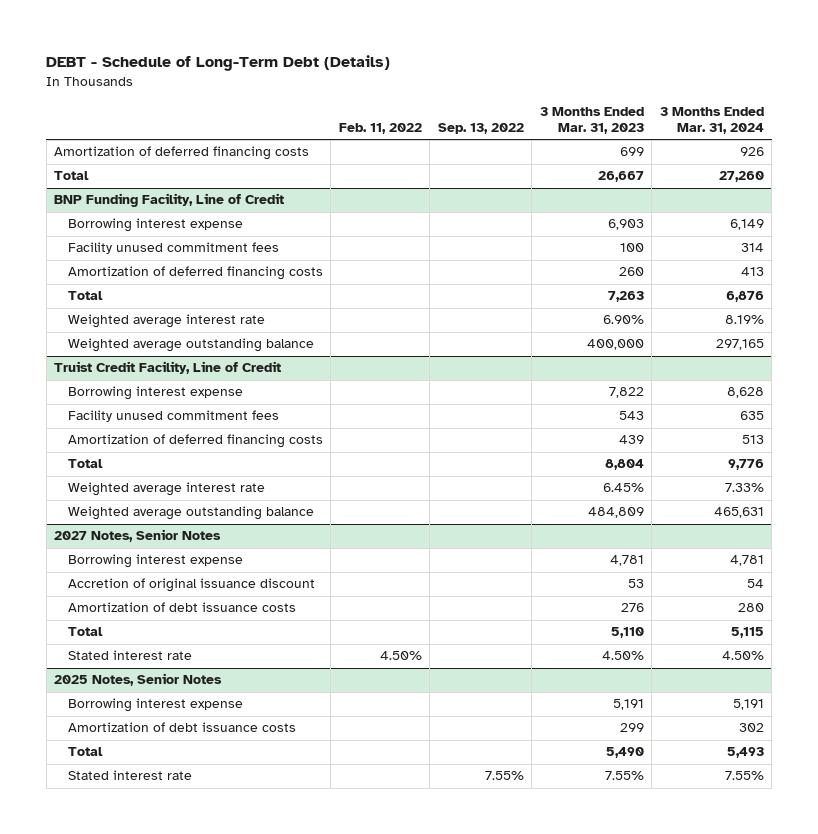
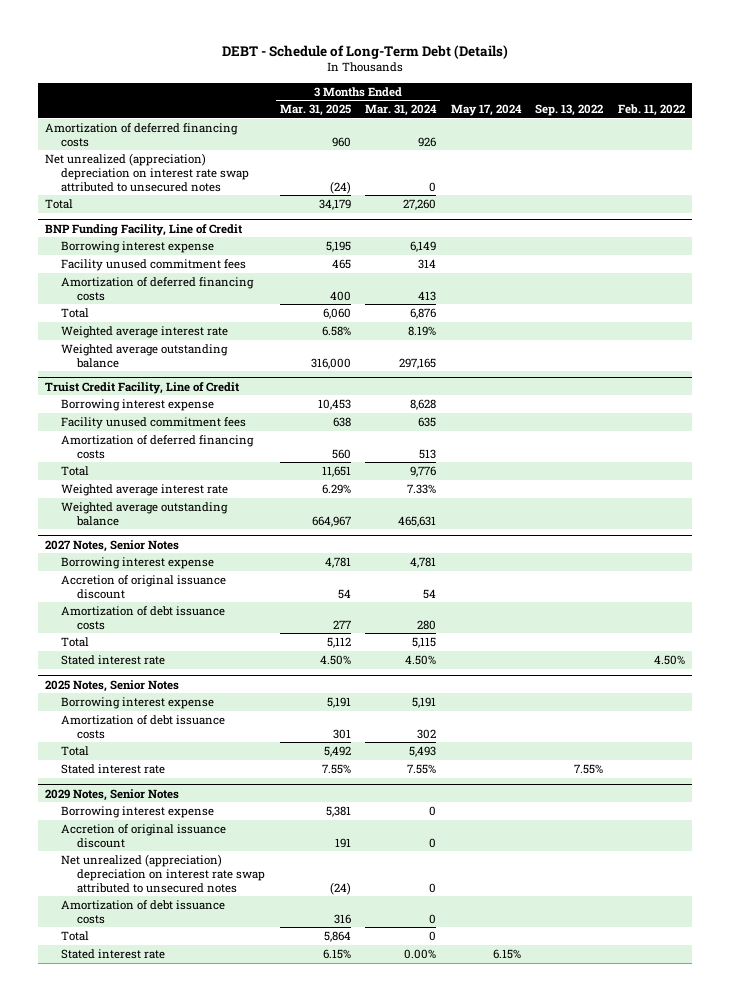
- | Feb. 11, 2022 | Sep. 13, 2022 | 3 Months Ended Mar. 31, 2023 | 3 Months Ended Mar. 31, 2024
+ | 3 Months Ended Mar. 31, 2025 | 3 Months Ended Mar. 31, 2024 | May 17, 2024 | Sep. 13, 2022 | Feb. 11, 2022
+ Net unrealized (appreciation) depreciation on interest rate swap attributed to unsecured notes | (24) | 0 | | |
+ 2029 Notes, Senior Notes
+ Borrowing interest expense | 5,381 | 0 | | |
+ Accretion of original issuance discount | 191 | 0 | | |
+ Net unrealized (appreciation) depreciation on interest rate swap attributed to unsecured notes | (24) | 0 | | |
+ Amortization of debt issuance costs | 316 | 0 | | |
+ Total | 5,864 | 0 | | |
+ Stated interest rate | 6.15% | 0.00% | 6.15% | |

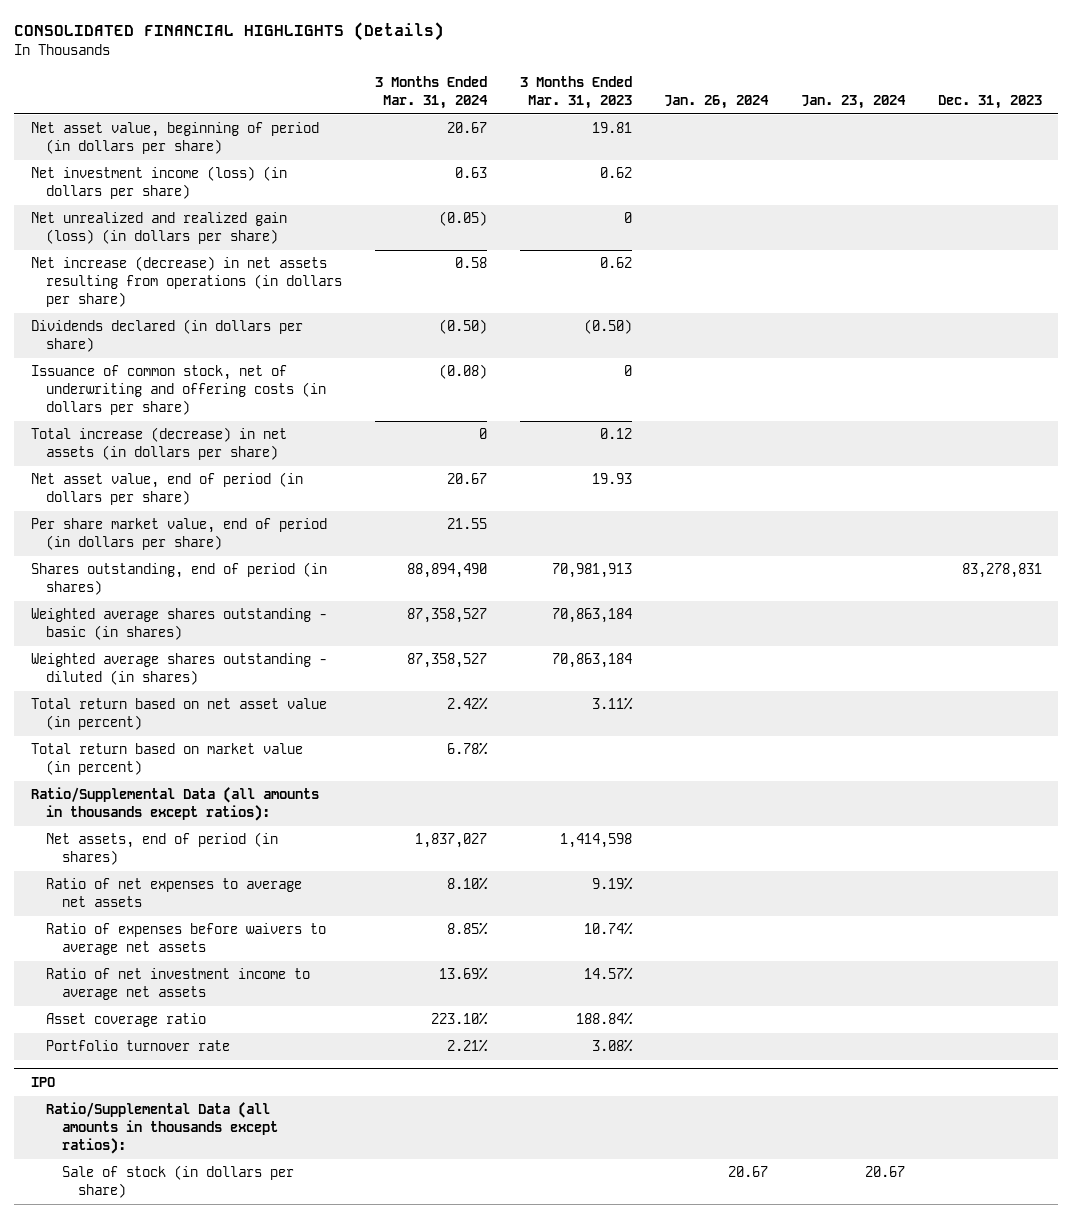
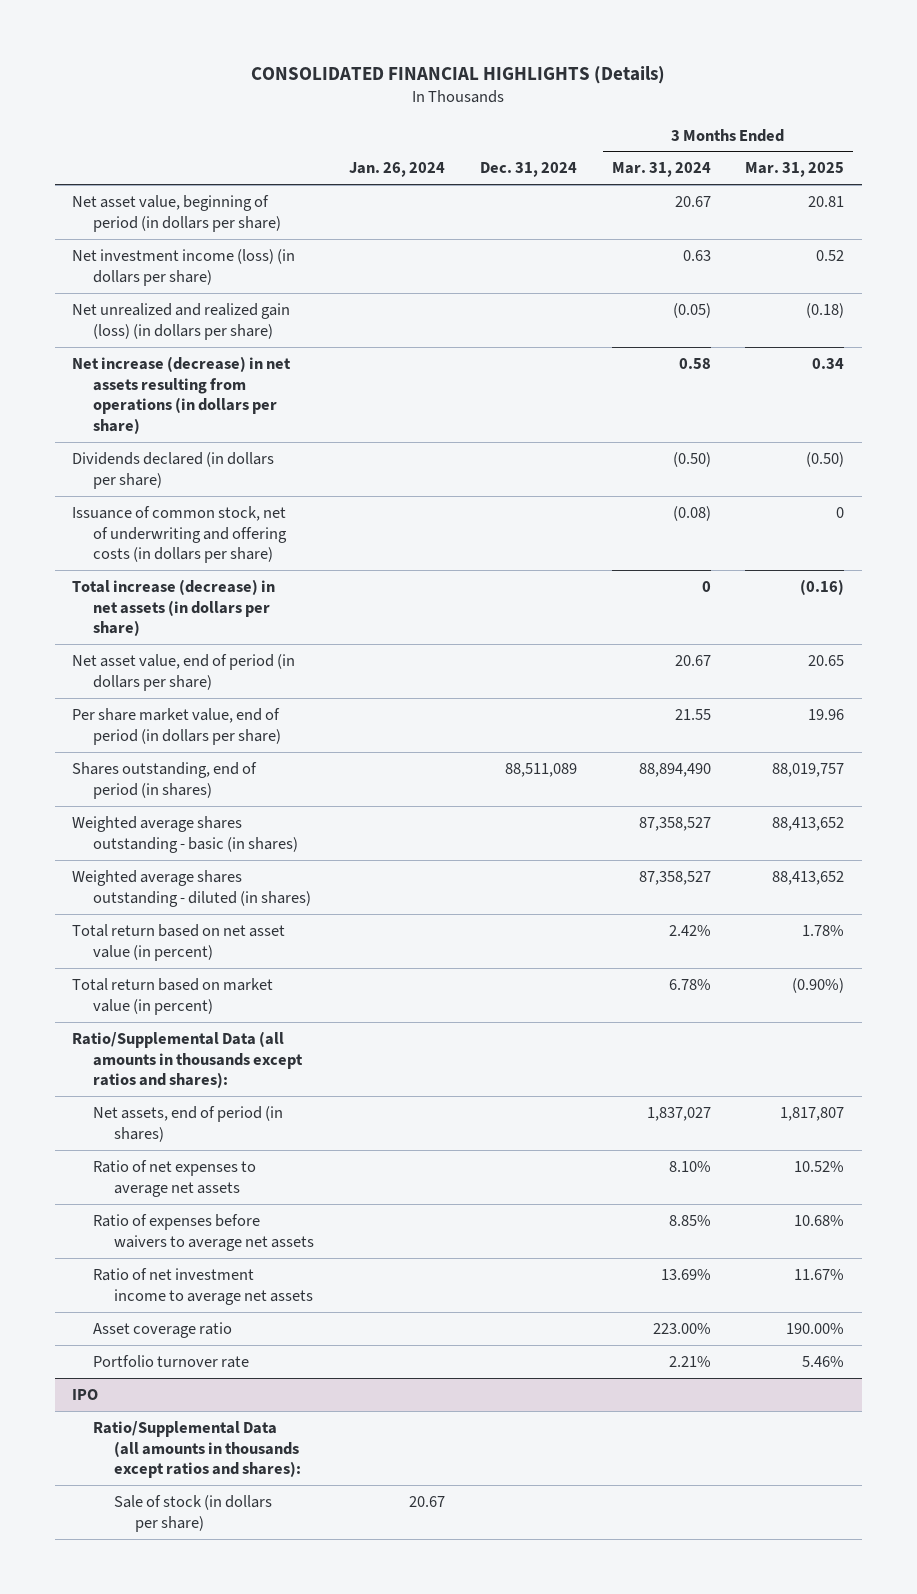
- | 3 Months Ended Mar. 31, 2024 | 3 Months Ended Mar. 31, 2023 | Jan. 26, 2024 | Jan. 23, 2024 | Dec. 31, 2023
+ | Jan. 26, 2024 | Dec. 31, 2024 | 3 Months Ended Mar. 31, 2024 | 3 Months Ended Mar. 31, 2025
- Ratio/Supplemental Data (all amounts in thousands except ratios):
+ Ratio/Supplemental Data (all amounts in thousands except ratios and shares):
- Asset coverage ratio | 223.10% | 188.84% | | |
+ Asset coverage ratio | | | 223.00% | 190.00%
@ IPO
- Ratio/Supplemental Data (all amounts in thousands except ratios):
+ Ratio/Supplemental Data (all amounts in thousands except ratios and shares):

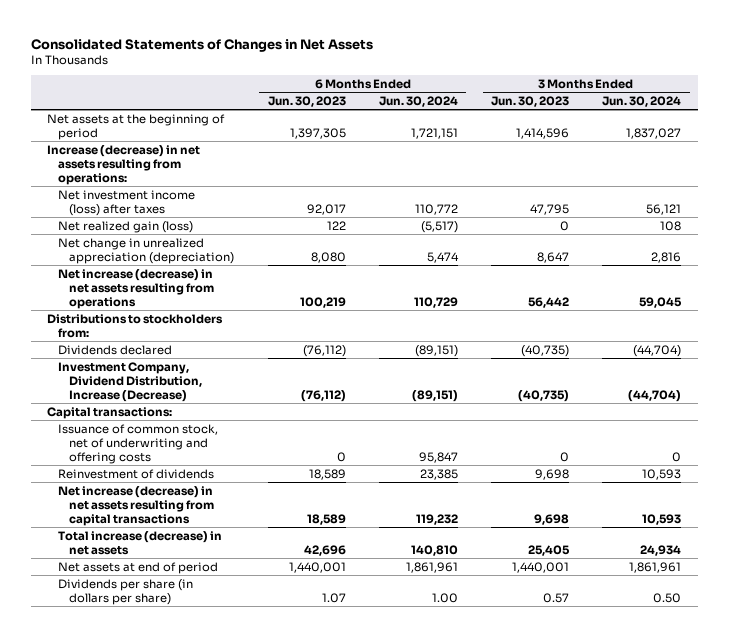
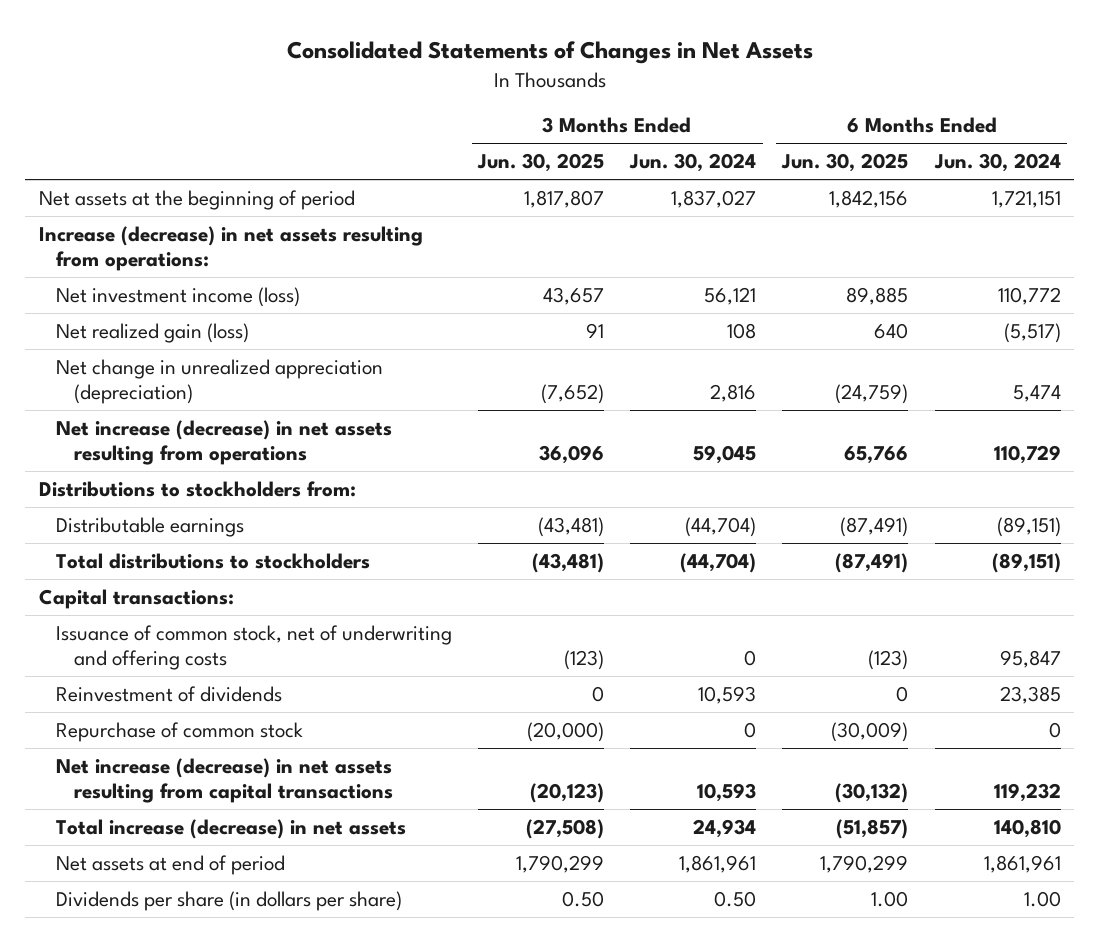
- | 6 Months Ended Jun. 30, 2023 | 6 Months Ended Jun. 30, 2024 | 3 Months Ended Jun. 30, 2023 | 3 Months Ended Jun. 30, 2024
+ | 3 Months Ended Jun. 30, 2025 | 3 Months Ended Jun. 30, 2024 | 6 Months Ended Jun. 30, 2025 | 6 Months Ended Jun. 30, 2024
- Net investment income (loss) after taxes | 92,017 | 110,772 | 47,795 | 56,121
+ Net investment income (loss) | 43,657 | 56,121 | 89,885 | 110,772
- Dividends declared | (76,112) | (89,151) | (40,735) | (44,704)
- Investment Company, Dividend Distribution, Increase (Decrease) | (76,112) | (89,151) | (40,735) | (44,704)
+ Distributable earnings | (43,481) | (44,704) | (87,491) | (89,151)
+ Total distributions to stockholders | (43,481) | (44,704) | (87,491) | (89,151)
+ Repurchase of common stock | (20,000) | 0 | (30,009) | 0

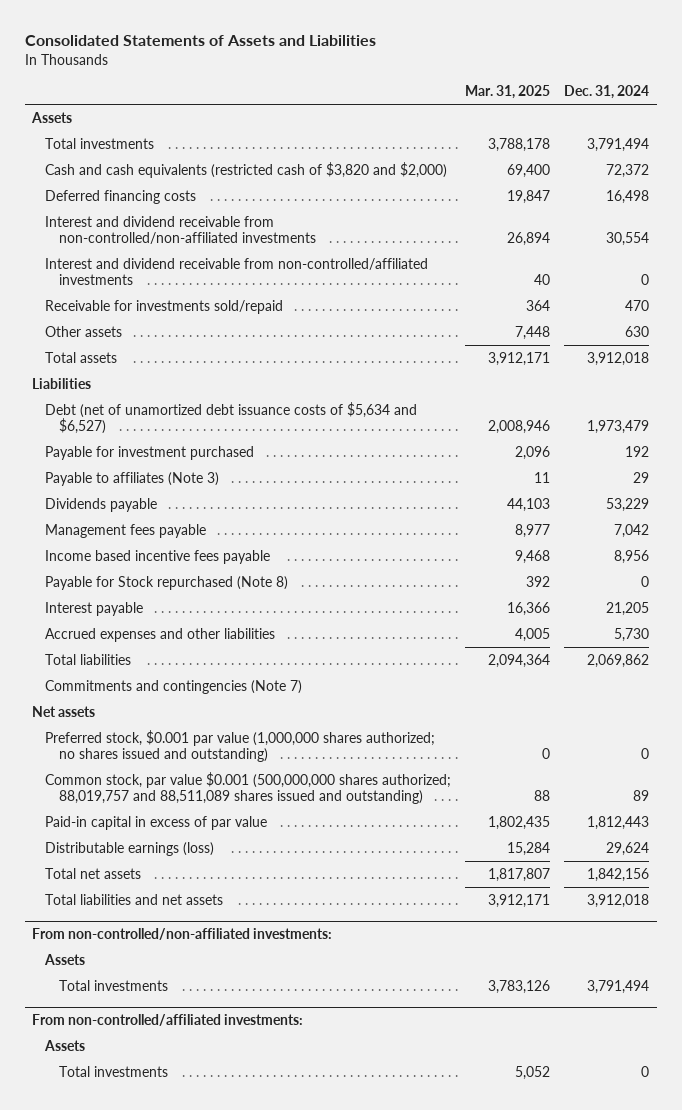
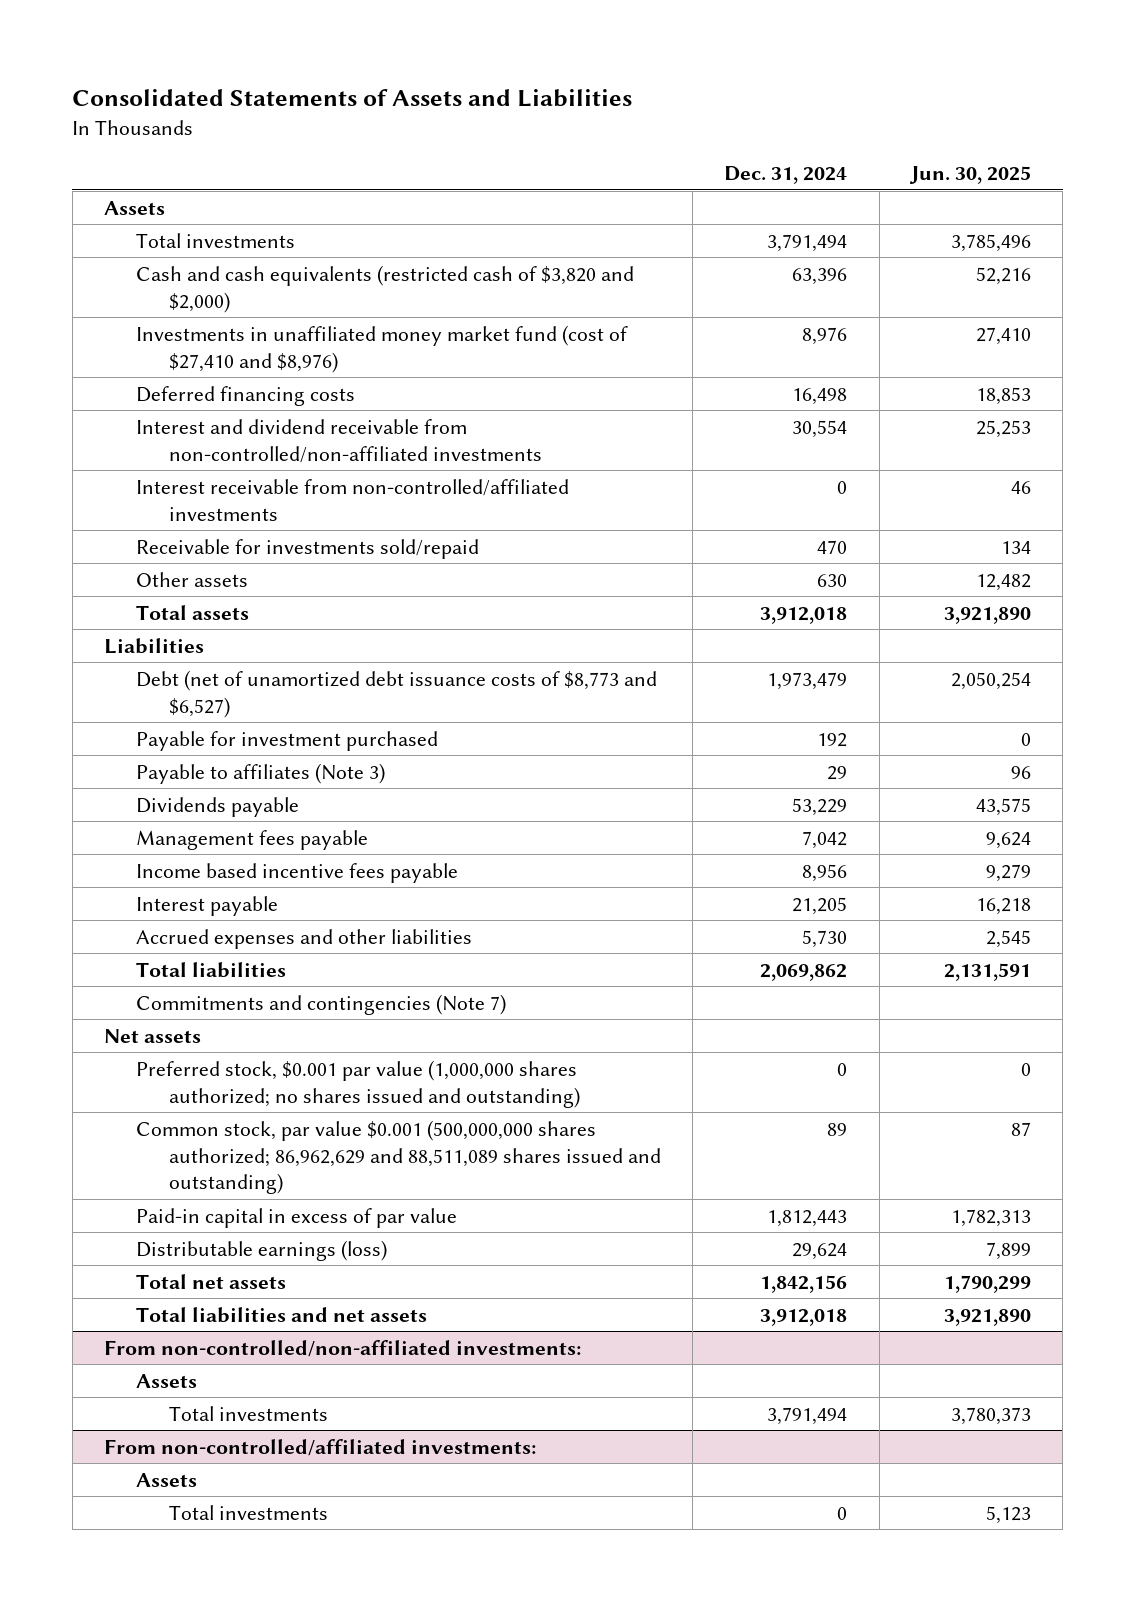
- | Mar. 31, 2025 | Dec. 31, 2024
+ | Dec. 31, 2024 | Jun. 30, 2025
- Cash and cash equivalents (restricted cash of $3,820 and $2,000) | 69,400 | 72,372
+ Cash and cash equivalents (restricted cash of $3,820 and $2,000) | 63,396 | 52,216
+ Investments in unaffiliated money market fund (cost of $27,410 and $8,976) | 8,976 | 27,410
- Interest and dividend receivable from non-controlled/affiliated investments | 40 | 0
+ Interest receivable from non-controlled/affiliated investments | 0 | 46
- Debt (net of unamortized debt issuance costs of $5,634 and $6,527) | 2,008,946 | 1,973,479
+ Debt (net of unamortized debt issuance costs of $8,773 and $6,527) | 1,973,479 | 2,050,254
- Payable for Stock repurchased (Note 8) | 392 | 0
- Common stock, par value $0.001 (500,000,000 shares authorized; 88,019,757 and 88,511,089 shares issued and outstanding) | 88 | 89
+ Common stock, par value $0.001 (500,000,000 shares authorized; 86,962,629 and 88,511,089 shares issued and outstanding) | 89 | 87

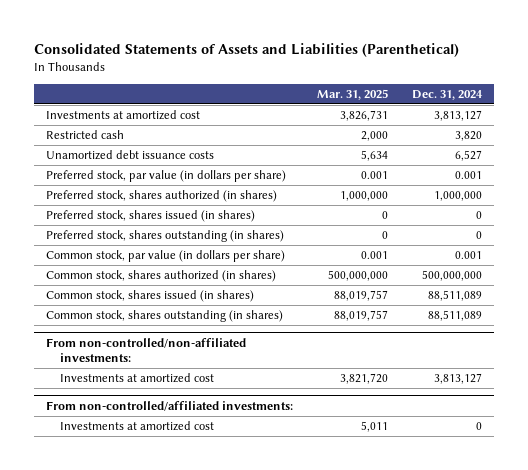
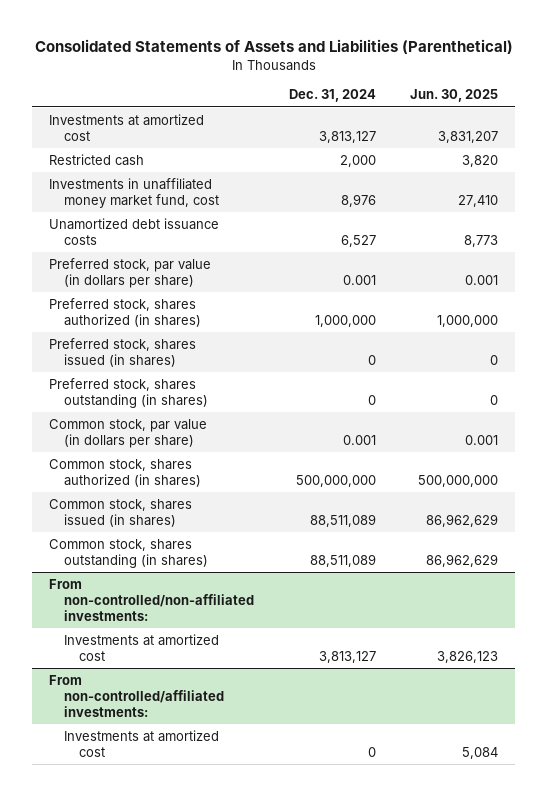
- | Mar. 31, 2025 | Dec. 31, 2024
+ | Dec. 31, 2024 | Jun. 30, 2025
- Restricted cash | 2,000 | 3,820
+ Restricted cash | 2,000 | 3,820
+ Investments in unaffiliated money market fund, cost | 8,976 | 27,410

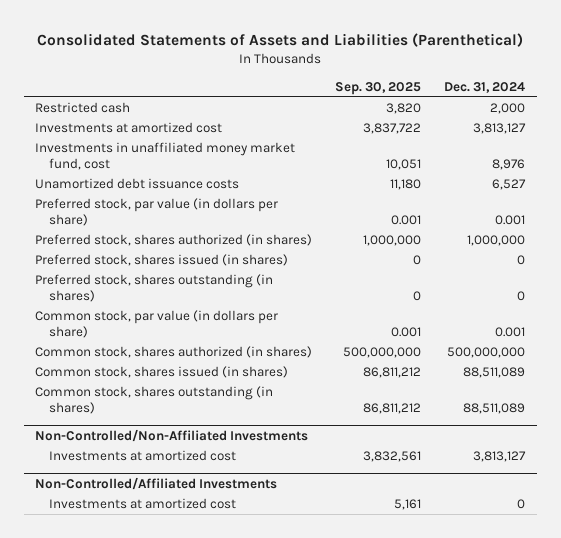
- | Dec. 31, 2024 | Jun. 30, 2025
+ | Sep. 30, 2025 | Dec. 31, 2024
moved down: Investments at amortized cost | 3,837,722 | 3,813,127
- From non-controlled/non-affiliated investments:
+ Non-Controlled/Non-Affiliated Investments
- From non-controlled/affiliated investments:
+ Non-Controlled/Affiliated Investments

